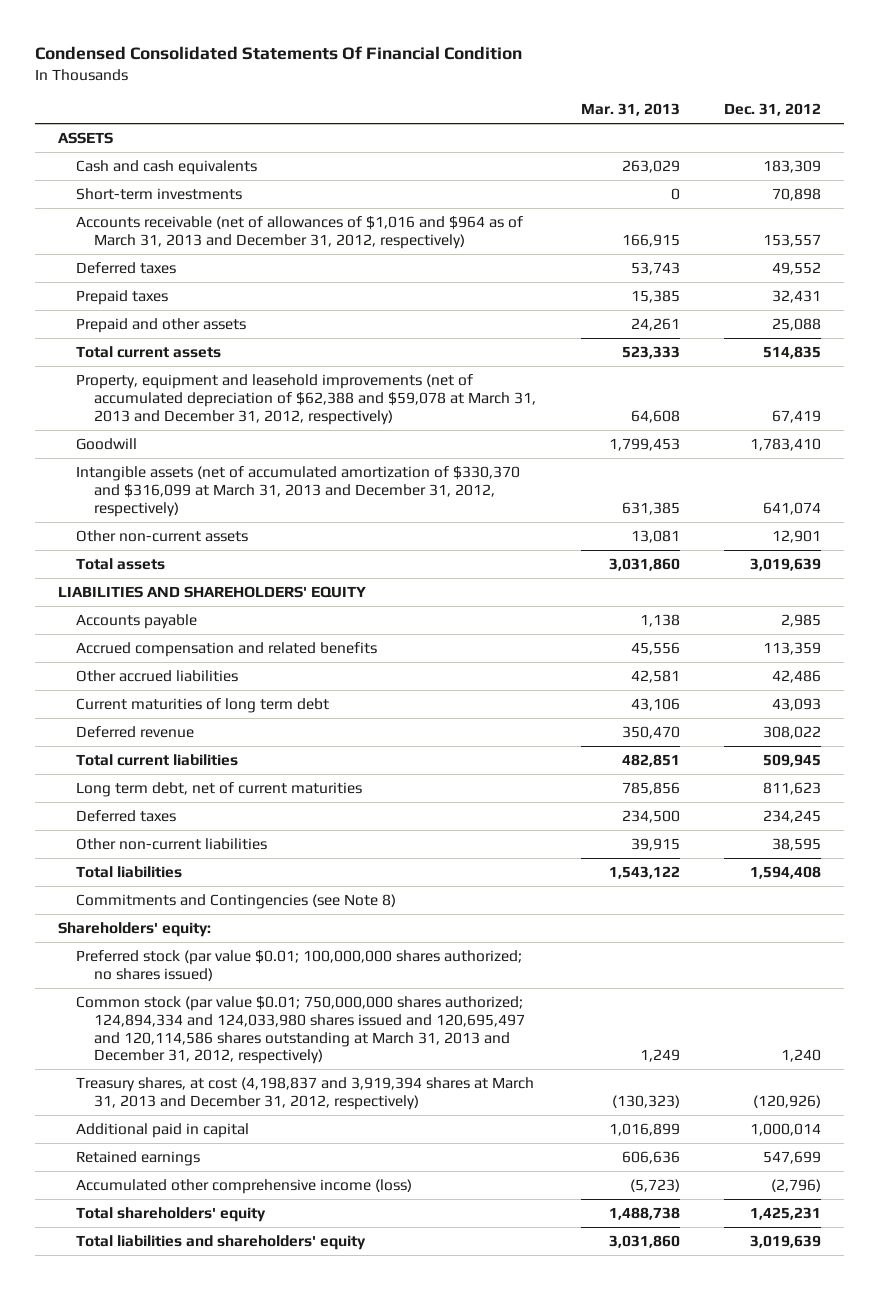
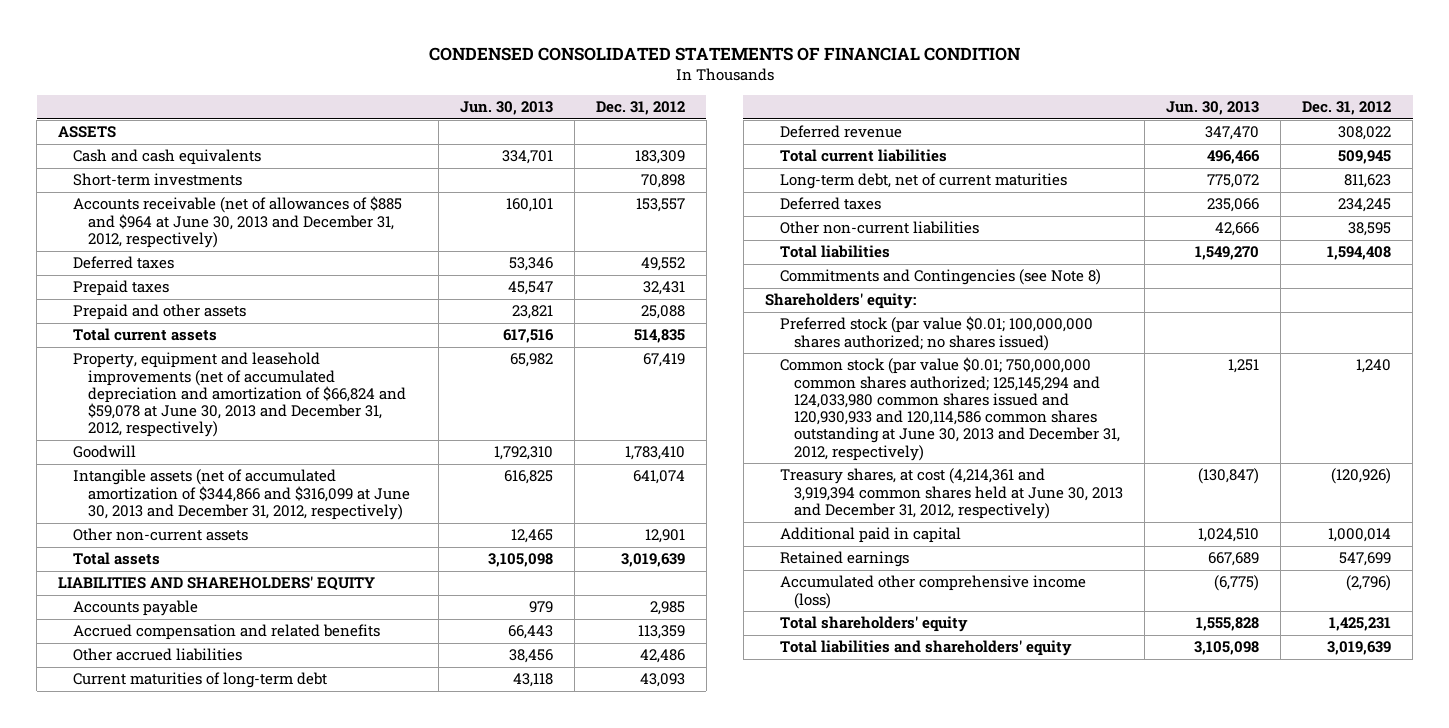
- Condensed Consolidated Statements Of Financial Condition
+ CONDENSED CONSOLIDATED STATEMENTS OF FINANCIAL CONDITION
- | Mar. 31, 2013 | Dec. 31, 2012
+ | Jun. 30, 2013 | Dec. 31, 2012
- Accounts receivable (net of allowances of $1,016 and $964 as of March 31, 2013 and December 31, 2012, respectively) | 166,915 | 153,557
+ Accounts receivable (net of allowances of $885 and $964 at June 30, 2013 and December 31, 2012, respectively) | 160,101 | 153,557
- Property, equipment and leasehold improvements (net of accumulated depreciation of $62,388 and $59,078 at March 31, 2013 and December 31, 2012, respectively) | 64,608 | 67,419
+ Property, equipment and leasehold improvements (net of accumulated depreciation and amortization of $66,824 and $59,078 at June 30, 2013 and December 31, 2012, respectively) | 65,982 | 67,419
- Intangible assets (net of accumulated amortization of $330,370 and $316,099 at March 31, 2013 and December 31, 2012, respectively) | 631,385 | 641,074
+ Intangible assets (net of accumulated amortization of $344,866 and $316,099 at June 30, 2013 and December 31, 2012, respectively) | 616,825 | 641,074
- Current maturities of long term debt | 43,106 | 43,093
+ Current maturities of long-term debt | 43,118 | 43,093
- Long term debt, net of current maturities | 785,856 | 811,623
+ Long-term debt, net of current maturities | 775,072 | 811,623
- Common stock (par value $0.01; 750,000,000 shares authorized; 124,894,334 and 124,033,980 shares issued and 120,695,497 and 120,114,586 shares outstanding at March 31, 2013 and December 31, 2012, respectively) | 1,249 | 1,240
- Treasury shares, at cost (4,198,837 and 3,919,394 shares at March 31, 2013 and December 31, 2012, respectively) | (130,323) | (120,926)
+ Common stock (par value $0.01; 750,000,000 common shares authorized; 125,145,294 and 124,033,980 common shares issued and 120,930,933 and 120,114,586 common shares outstanding at June 30, 2013 and December 31, 2012, respectively) | 1,251 | 1,240
+ Treasury shares, at cost (4,214,361 and 3,919,394 common shares held at June 30, 2013 and December 31, 2012, respectively) | (130,847) | (120,926)

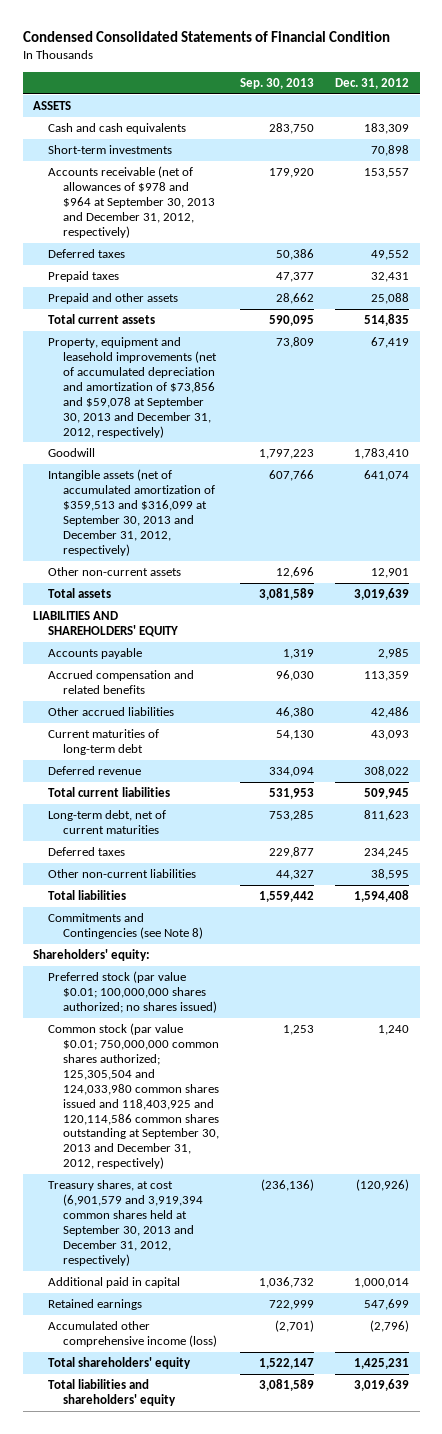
- CONDENSED CONSOLIDATED STATEMENTS OF FINANCIAL CONDITION
+ Condensed Consolidated Statements of Financial Condition
- | Jun. 30, 2013 | Dec. 31, 2012
+ | Sep. 30, 2013 | Dec. 31, 2012
- Accounts receivable (net of allowances of $885 and $964 at June 30, 2013 and December 31, 2012, respectively) | 160,101 | 153,557
+ Accounts receivable (net of allowances of $978 and $964 at September 30, 2013 and December 31, 2012, respectively) | 179,920 | 153,557
- Property, equipment and leasehold improvements (net of accumulated depreciation and amortization of $66,824 and $59,078 at June 30, 2013 and December 31, 2012, respectively) | 65,982 | 67,419
+ Property, equipment and leasehold improvements (net of accumulated depreciation and amortization of $73,856 and $59,078 at September 30, 2013 and December 31, 2012, respectively) | 73,809 | 67,419
- Intangible assets (net of accumulated amortization of $344,866 and $316,099 at June 30, 2013 and December 31, 2012, respectively) | 616,825 | 641,074
+ Intangible assets (net of accumulated amortization of $359,513 and $316,099 at September 30, 2013 and December 31, 2012, respectively) | 607,766 | 641,074
- Common stock (par value $0.01; 750,000,000 common shares authorized; 125,145,294 and 124,033,980 common shares issued and 120,930,933 and 120,114,586 common shares outstanding at June 30, 2013 and December 31, 2012, respectively) | 1,251 | 1,240
- Treasury shares, at cost (4,214,361 and 3,919,394 common shares held at June 30, 2013 and December 31, 2012, respectively) | (130,847) | (120,926)
+ Common stock (par value $0.01; 750,000,000 common shares authorized; 125,305,504 and 124,033,980 common shares issued and 118,403,925 and 120,114,586 common shares outstanding at September 30, 2013 and December 31, 2012, respectively) | 1,253 | 1,240
+ Treasury shares, at cost (6,901,579 and 3,919,394 common shares held at September 30, 2013 and December 31, 2012, respectively) | (236,136) | (120,926)

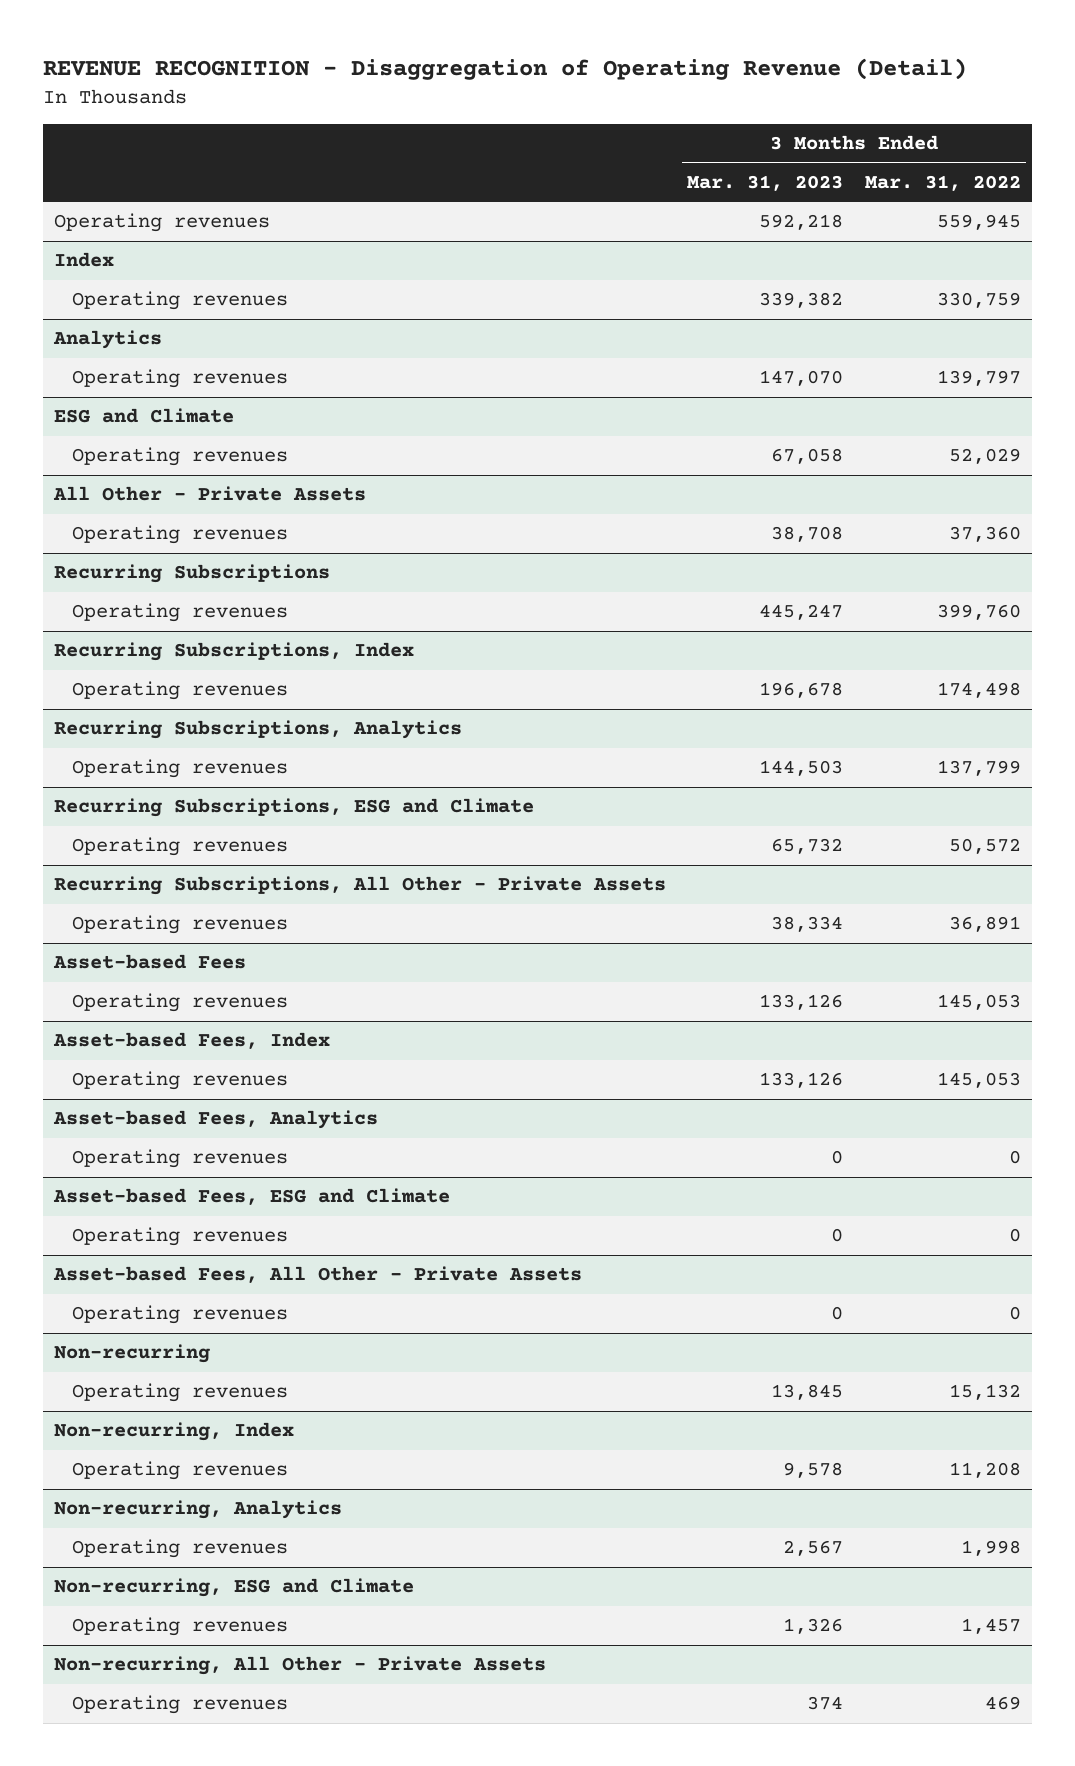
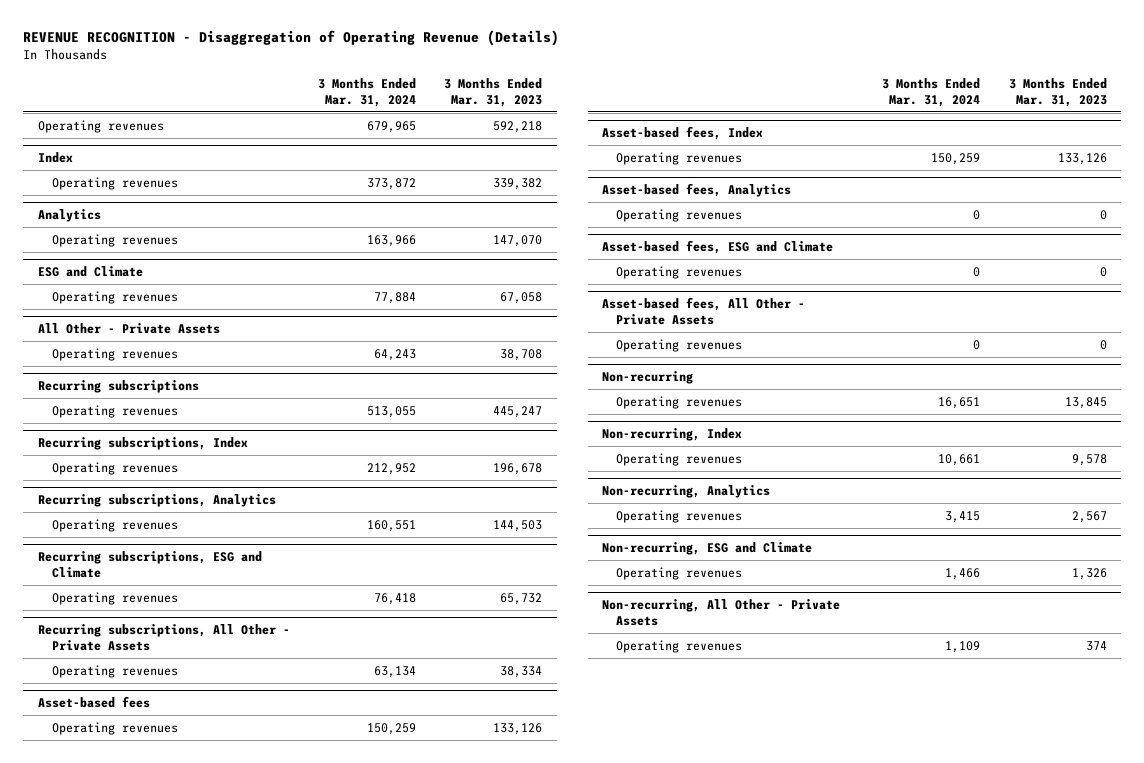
- REVENUE RECOGNITION - Disaggregation of Operating Revenue (Detail)
+ REVENUE RECOGNITION - Disaggregation of Operating Revenue (Details)
- | 3 Months Ended Mar. 31, 2023 | 3 Months Ended Mar. 31, 2022
+ | 3 Months Ended Mar. 31, 2024 | 3 Months Ended Mar. 31, 2023
- Recurring Subscriptions
+ Recurring subscriptions
- Recurring Subscriptions, Index
+ Recurring subscriptions, Index
- Recurring Subscriptions, Analytics
+ Recurring subscriptions, Analytics
- Recurring Subscriptions, ESG and Climate
+ Recurring subscriptions, ESG and Climate
- Recurring Subscriptions, All Other - Private Assets
+ Recurring subscriptions, All Other - Private Assets
- Asset-based Fees
+ Asset-based fees
- Asset-based Fees, Index
+ Asset-based fees, Index
- Asset-based Fees, Analytics
+ Asset-based fees, Analytics
- Asset-based Fees, ESG and Climate
+ Asset-based fees, ESG and Climate
- Asset-based Fees, All Other - Private Assets
+ Asset-based fees, All Other - Private Assets

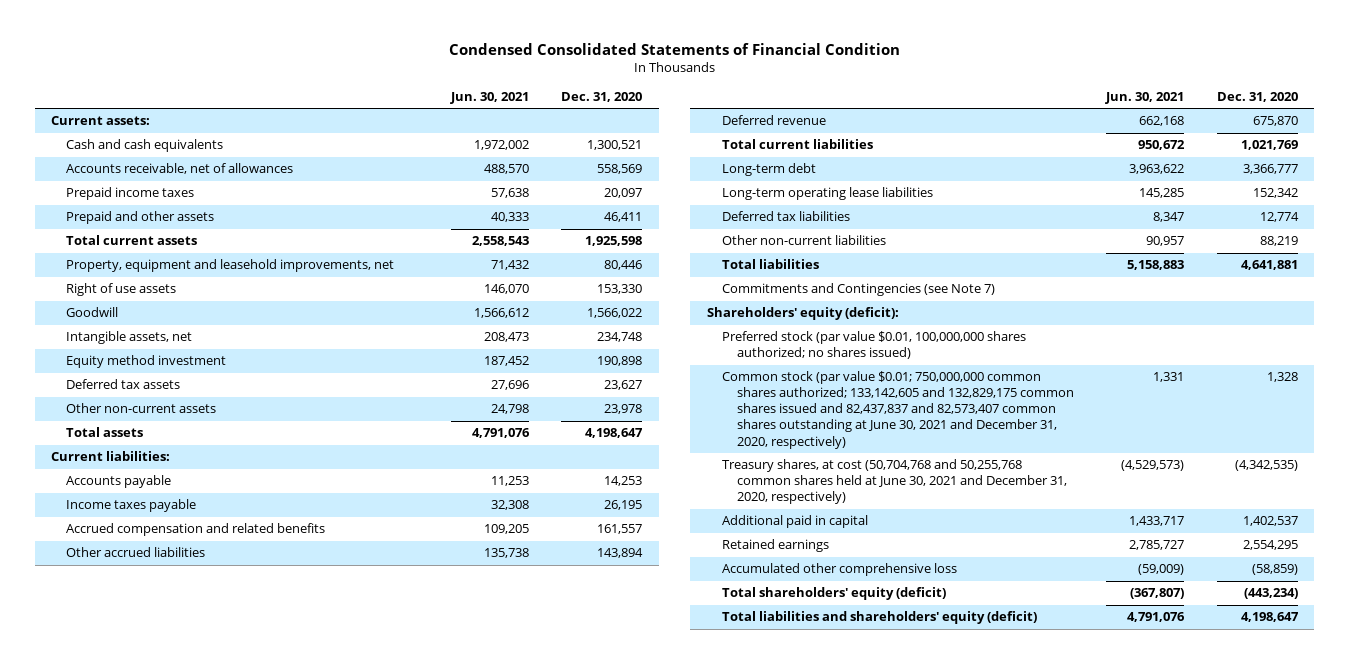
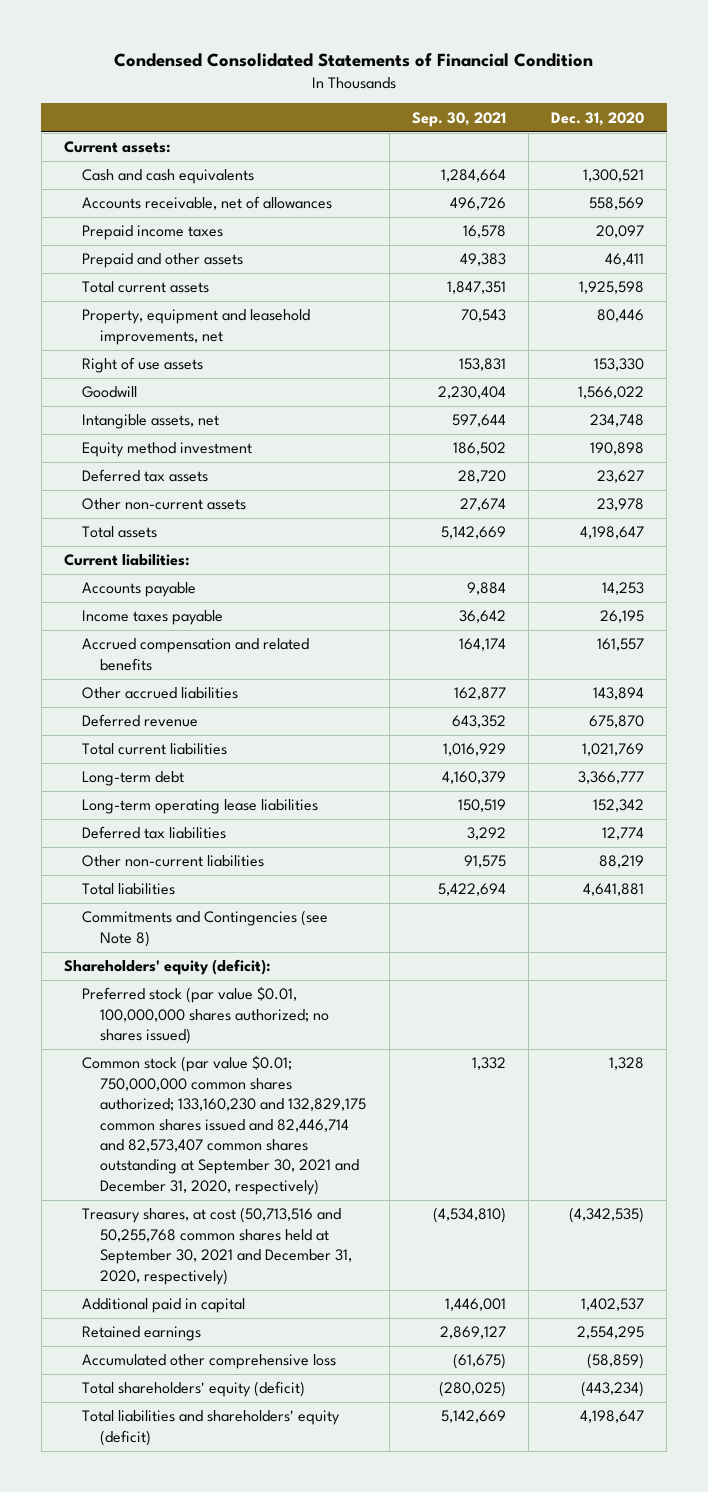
- | Jun. 30, 2021 | Dec. 31, 2020
+ | Sep. 30, 2021 | Dec. 31, 2020
- Commitments and Contingencies (see Note 7)
+ Commitments and Contingencies (see Note 8)
- Common stock (par value $0.01; 750,000,000 common shares authorized; 133,142,605 and 132,829,175 common shares issued and 82,437,837 and 82,573,407 common shares outstanding at June 30, 2021 and December 31, 2020, respectively) | 1,331 | 1,328
- Treasury shares, at cost (50,704,768 and 50,255,768 common shares held at June 30, 2021 and December 31, 2020, respectively) | (4,529,573) | (4,342,535)
+ Common stock (par value $0.01; 750,000,000 common shares authorized; 133,160,230 and 132,829,175 common shares issued and 82,446,714 and 82,573,407 common shares outstanding at September 30, 2021 and December 31, 2020, respectively) | 1,332 | 1,328
+ Treasury shares, at cost (50,713,516 and 50,255,768 common shares held at September 30, 2021 and December 31, 2020, respectively) | (4,534,810) | (4,342,535)

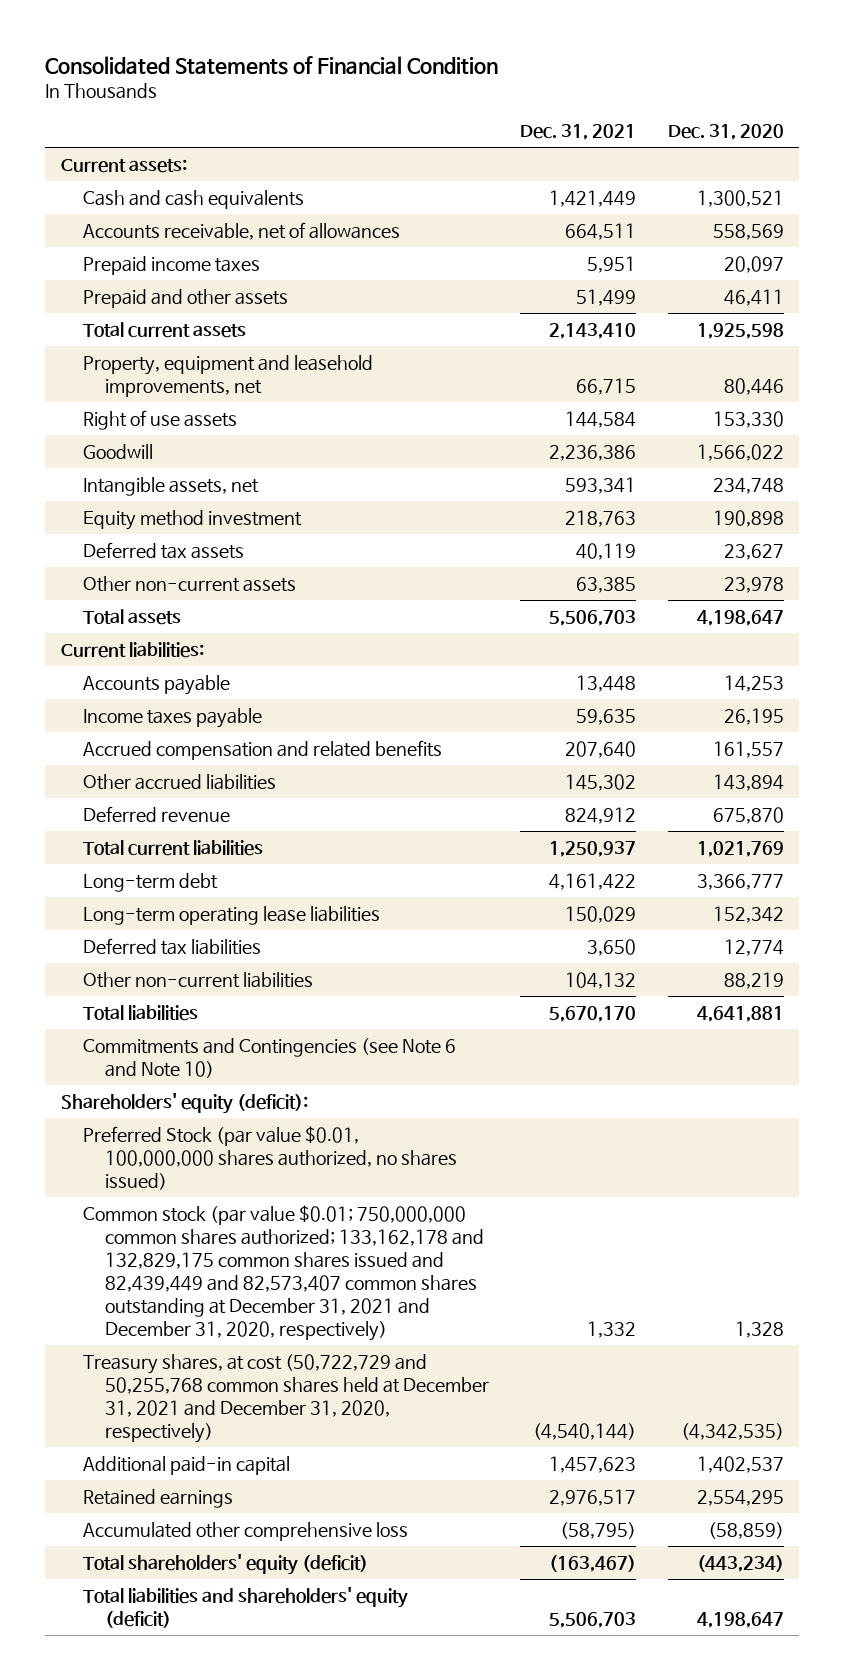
- Condensed Consolidated Statements of Financial Condition
+ Consolidated Statements of Financial Condition
- | Sep. 30, 2021 | Dec. 31, 2020
+ | Dec. 31, 2021 | Dec. 31, 2020
- Commitments and Contingencies (see Note 8)
+ Commitments and Contingencies (see Note 6 and Note 10)
- Preferred stock (par value $0.01, 100,000,000 shares authorized; no shares issued)
- Common stock (par value $0.01; 750,000,000 common shares authorized; 133,160,230 and 132,829,175 common shares issued and 82,446,714 and 82,573,407 common shares outstanding at September 30, 2021 and December 31, 2020, respectively) | 1,332 | 1,328
- Treasury shares, at cost (50,713,516 and 50,255,768 common shares held at September 30, 2021 and December 31, 2020, respectively) | (4,534,810) | (4,342,535)
- Additional paid in capital | 1,446,001 | 1,402,537
+ Preferred Stock (par value $0.01, 100,000,000 shares authorized, no shares issued)
+ Common stock (par value $0.01; 750,000,000 common shares authorized; 133,162,178 and 132,829,175 common shares issued and 82,439,449 and 82,573,407 common shares outstanding at December 31, 2021 and December 31, 2020, respectively) | 1,332 | 1,328
+ Treasury shares, at cost (50,722,729 and 50,255,768 common shares held at December 31, 2021 and December 31, 2020, respectively) | (4,540,144) | (4,342,535)
+ Additional paid-in capital | 1,457,623 | 1,402,537

